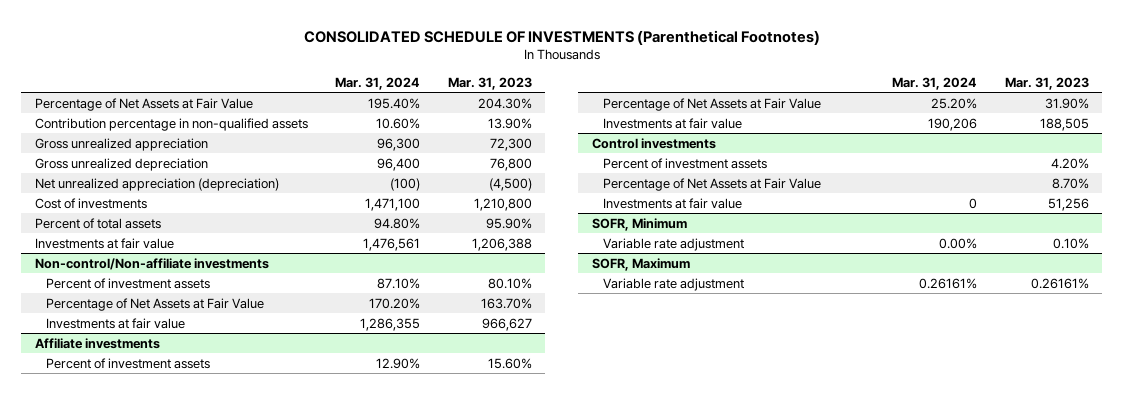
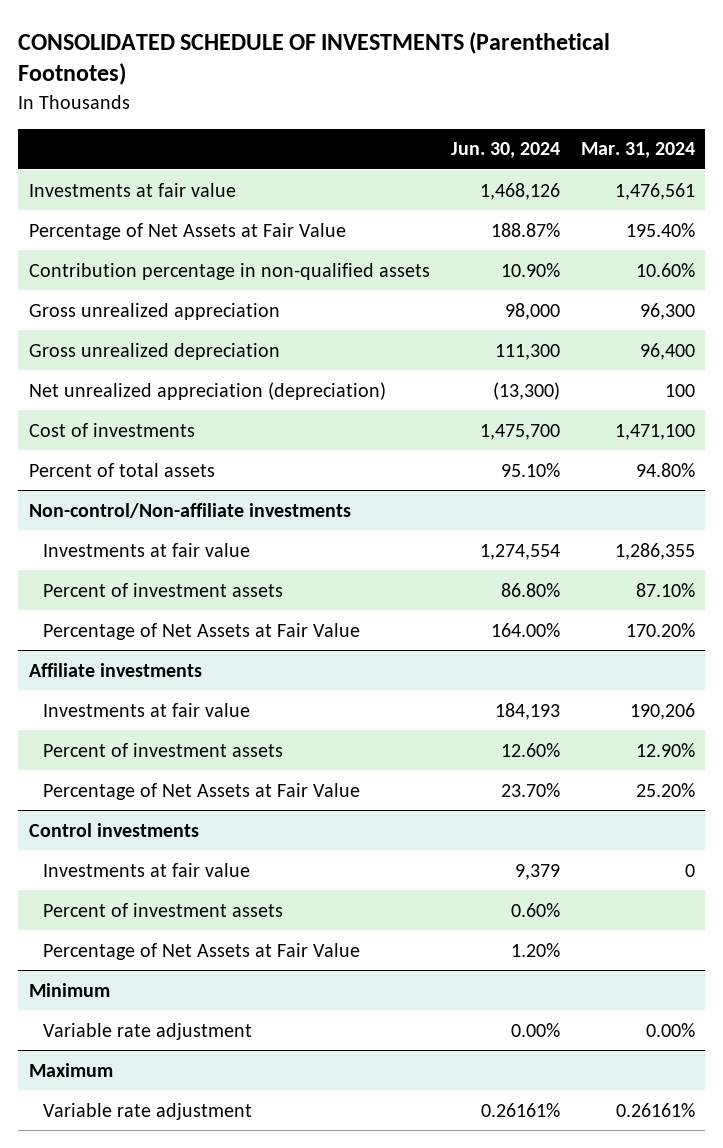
- | Mar. 31, 2024 | Mar. 31, 2023
+ | Jun. 30, 2024 | Mar. 31, 2024
moved up: Investments at fair value | 1,468,126 | 1,476,561
- Net unrealized appreciation (depreciation) | (100) | (4,500)
+ Net unrealized appreciation (depreciation) | (13,300) | 100
@ Non-control/Non-affiliate investments
moved up: Investments at fair value | 1,274,554 | 1,286,355
@ Affiliate investments
moved up: Investments at fair value | 184,193 | 190,206
@ Control investments
moved up: Investments at fair value | 9,379 | 0
- SOFR, Minimum
+ Minimum
- SOFR, Maximum
+ Maximum

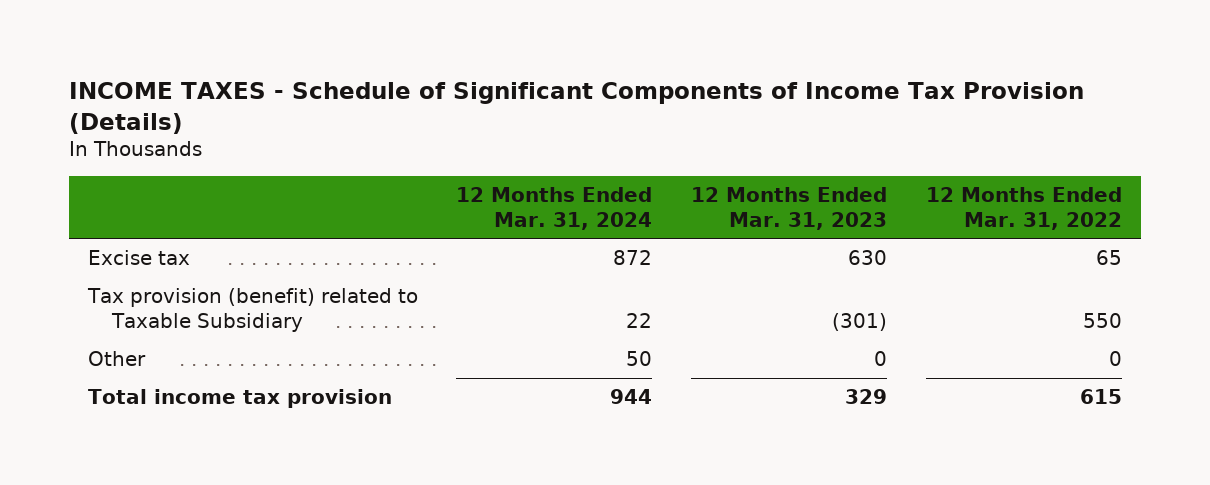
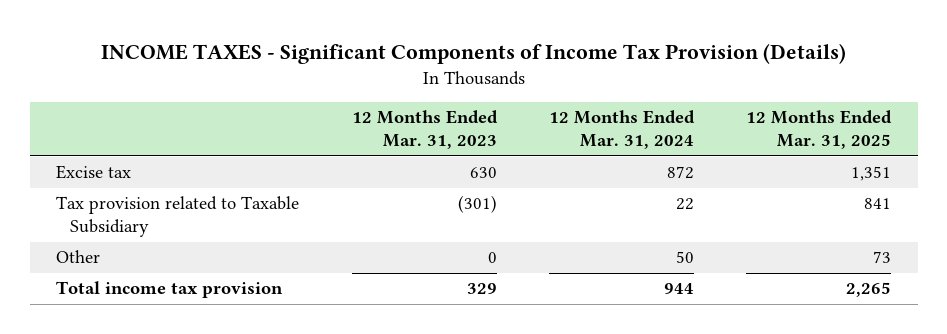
- INCOME TAXES - Schedule of Significant Components of Income Tax Provision (Details)
+ INCOME TAXES - Significant Components of Income Tax Provision (Details)
- | 12 Months Ended Mar. 31, 2024 | 12 Months Ended Mar. 31, 2023 | 12 Months Ended Mar. 31, 2022
+ | 12 Months Ended Mar. 31, 2023 | 12 Months Ended Mar. 31, 2024 | 12 Months Ended Mar. 31, 2025
- Tax provision (benefit) related to Taxable Subsidiary | 22 | (301) | 550
+ Tax provision related to Taxable Subsidiary | (301) | 22 | 841

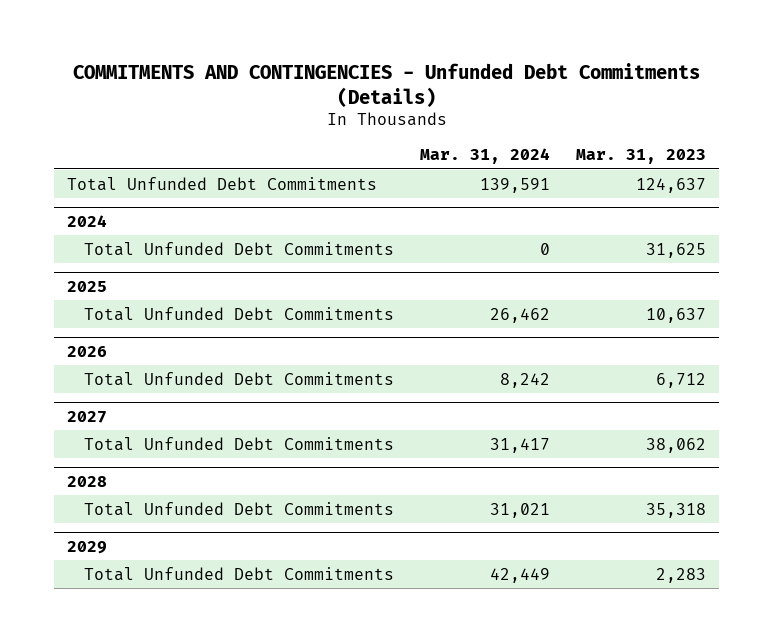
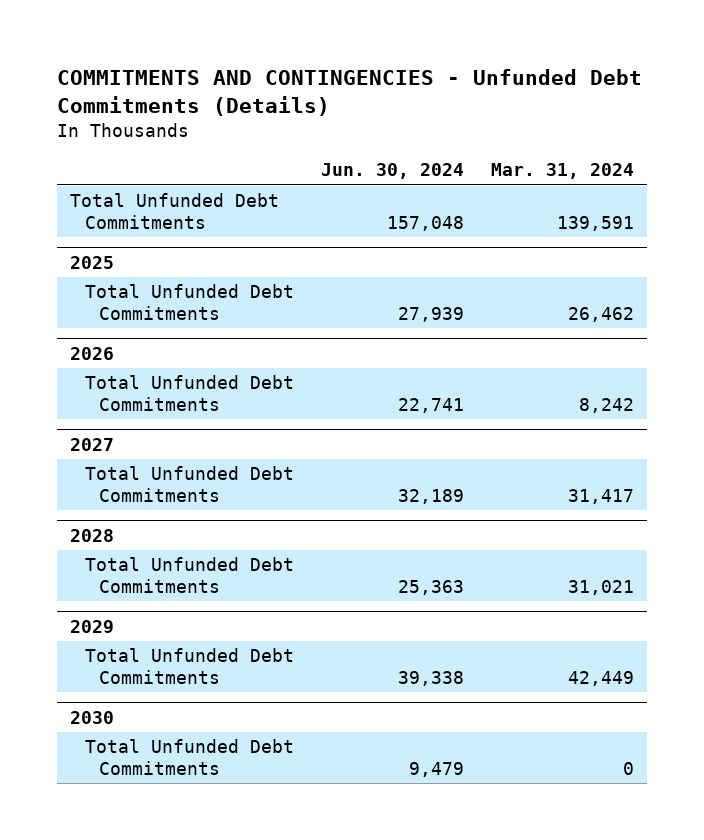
- | Mar. 31, 2024 | Mar. 31, 2023
+ | Jun. 30, 2024 | Mar. 31, 2024
- 2024
- Total Unfunded Debt Commitments | 0 | 31,625
+ 2030
+ Total Unfunded Debt Commitments | 9,479 | 0

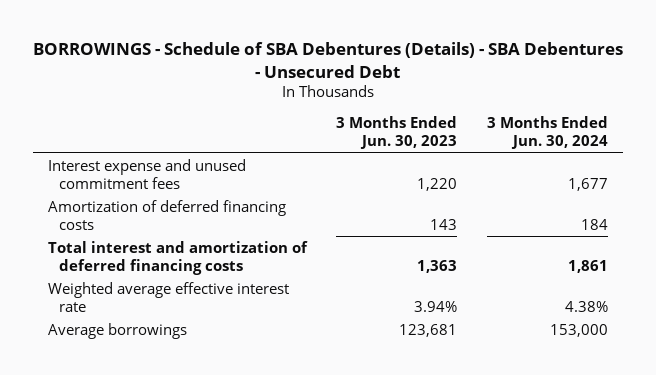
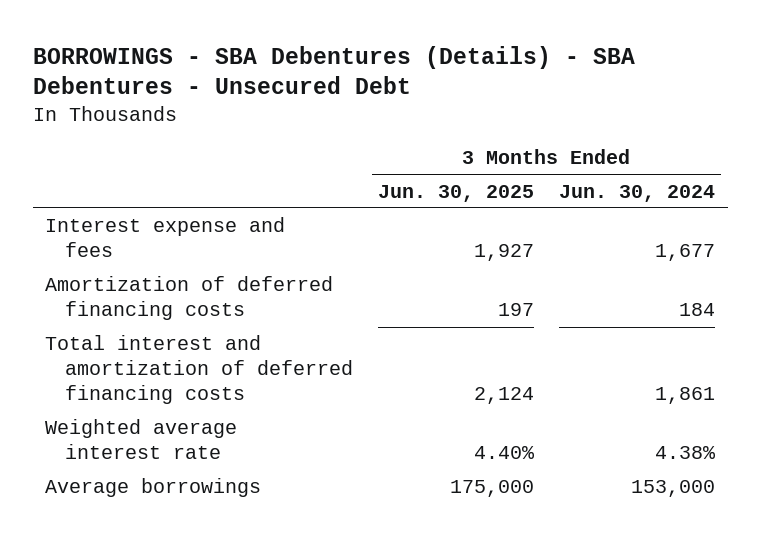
- BORROWINGS - Schedule of SBA Debentures (Details) - SBA Debentures - Unsecured Debt
+ BORROWINGS - SBA Debentures (Details) - SBA Debentures - Unsecured Debt
- | 3 Months Ended Jun. 30, 2023 | 3 Months Ended Jun. 30, 2024
+ | 3 Months Ended Jun. 30, 2025 | 3 Months Ended Jun. 30, 2024
- Interest expense and unused commitment fees | 1,220 | 1,677
+ Interest expense and fees | 1,927 | 1,677
- Weighted average effective interest rate | 3.94% | 4.38%
+ Weighted average interest rate | 4.40% | 4.38%

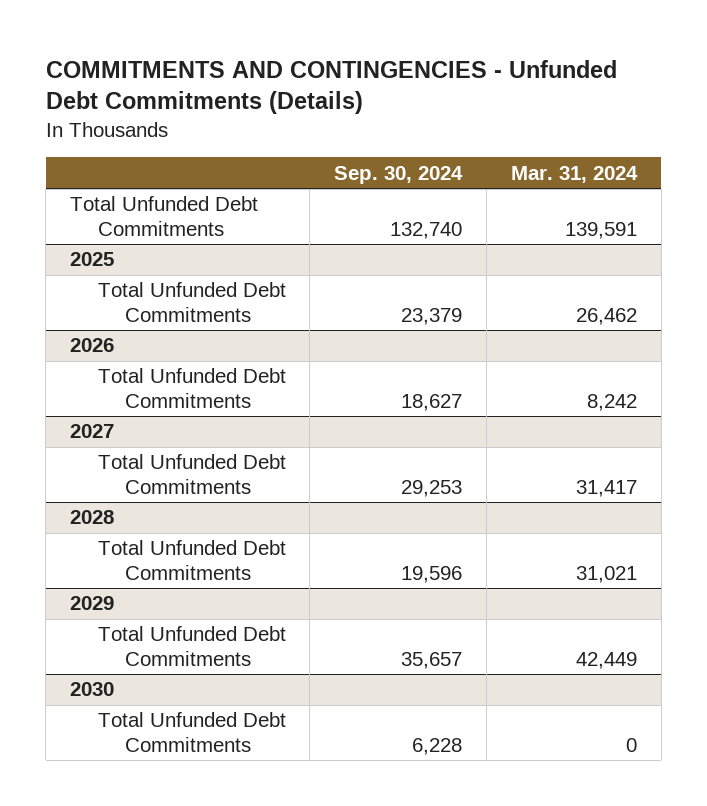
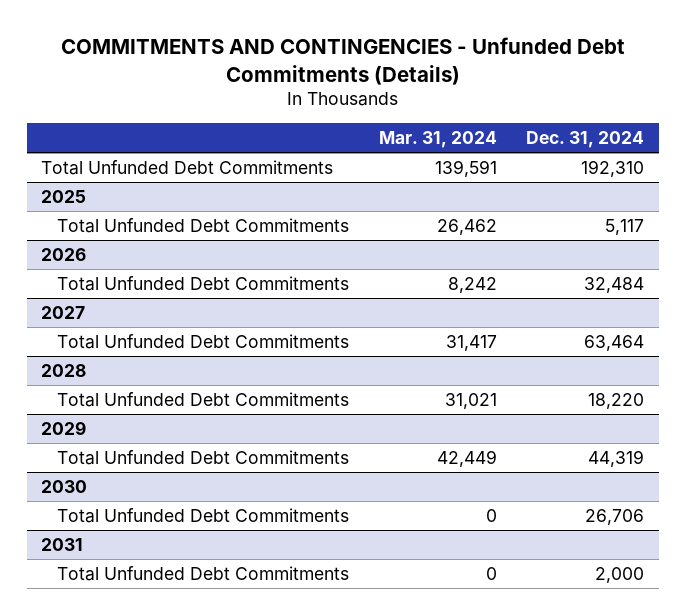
- | Sep. 30, 2024 | Mar. 31, 2024
+ | Mar. 31, 2024 | Dec. 31, 2024
+ 2031
+ Total Unfunded Debt Commitments | 0 | 2,000

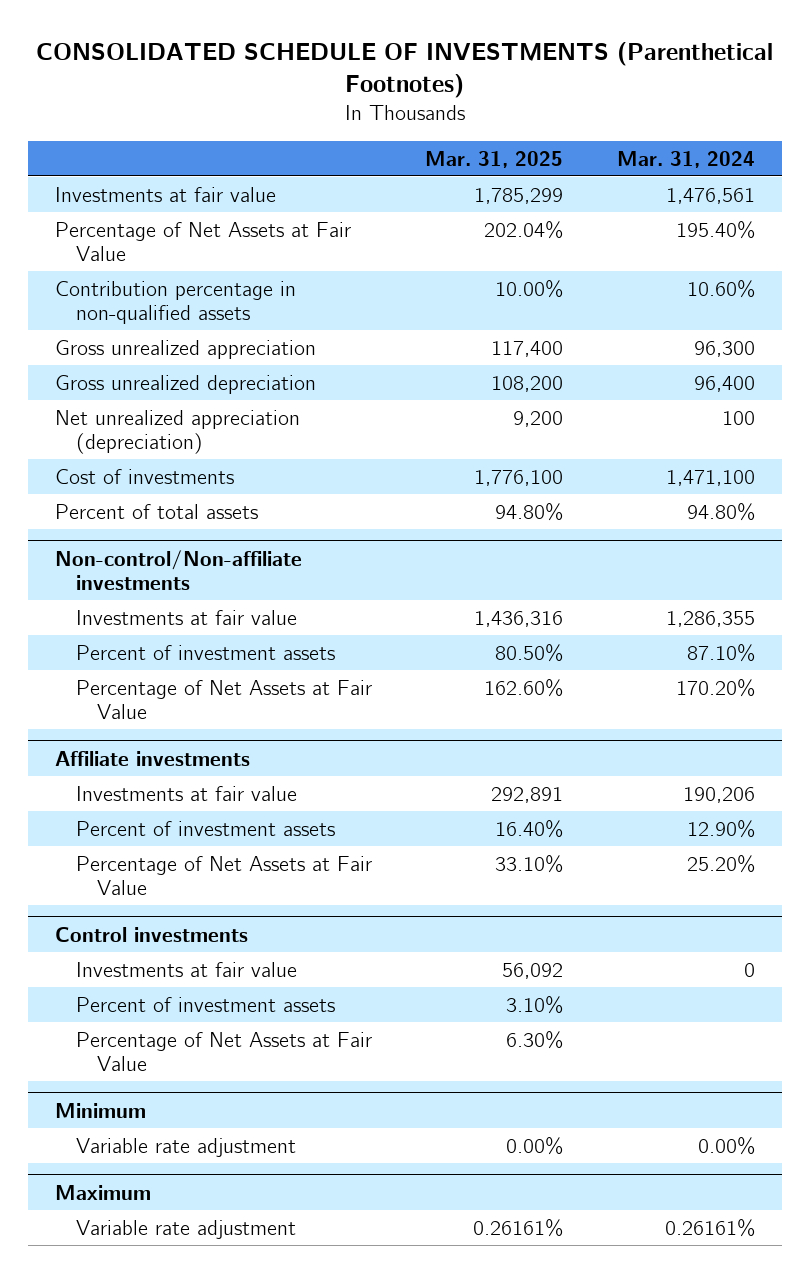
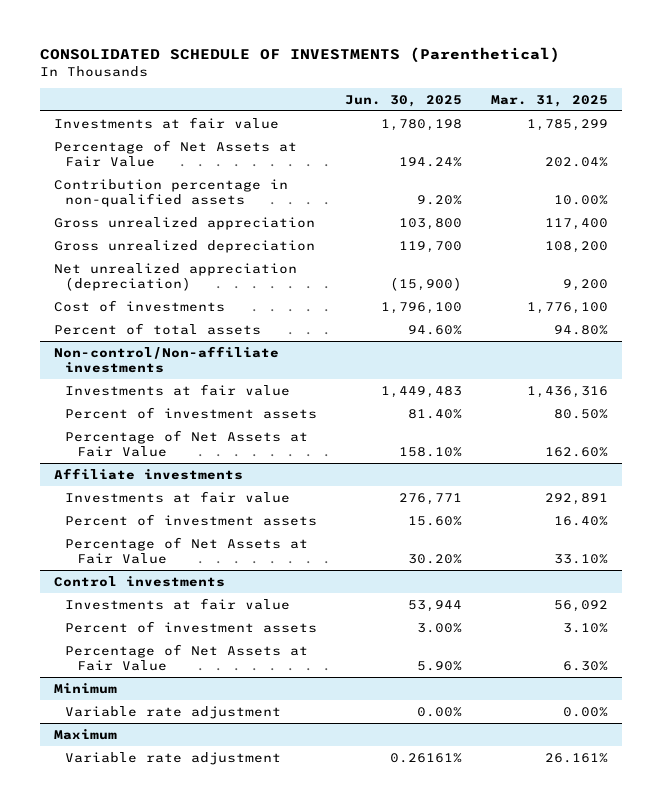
- CONSOLIDATED SCHEDULE OF INVESTMENTS (Parenthetical Footnotes)
+ CONSOLIDATED SCHEDULE OF INVESTMENTS (Parenthetical)
- | Mar. 31, 2025 | Mar. 31, 2024
+ | Jun. 30, 2025 | Mar. 31, 2025
@ Maximum
- Variable rate adjustment | 0.26161% | 0.26161%
+ Variable rate adjustment | 0.26161% | 26.161%

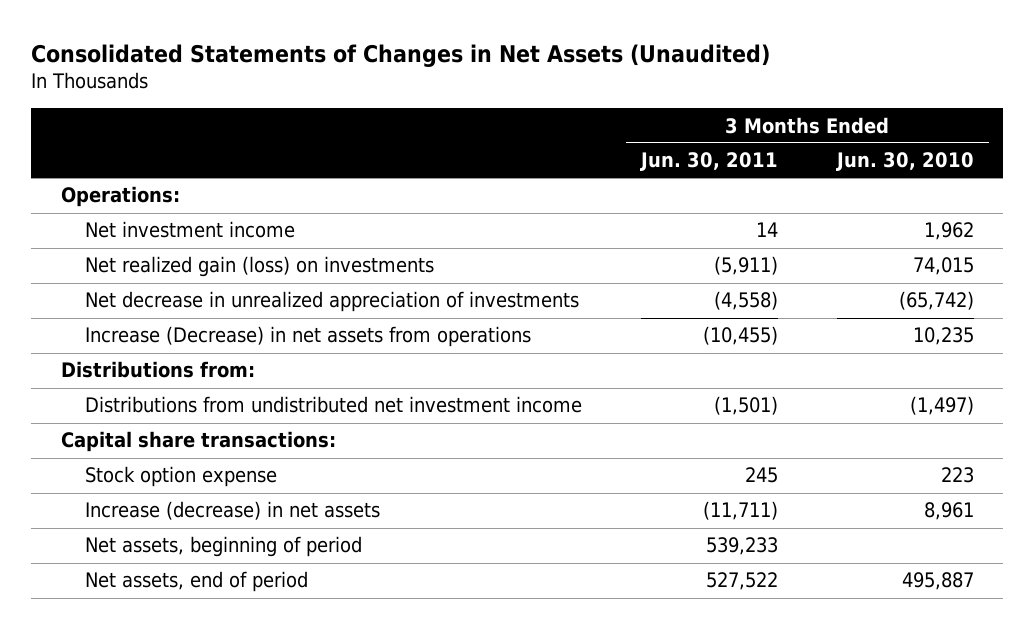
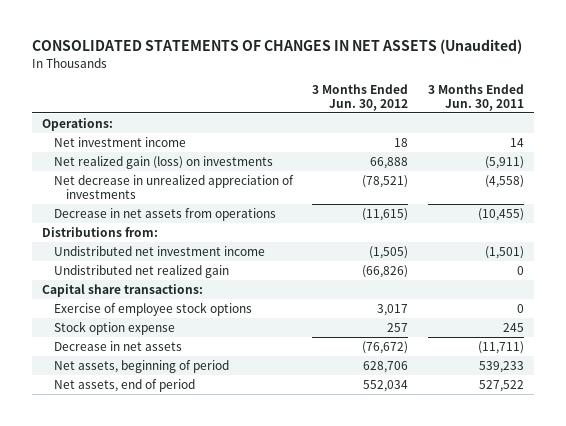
- Consolidated Statements of Changes in Net Assets (Unaudited)
+ CONSOLIDATED STATEMENTS OF CHANGES IN NET ASSETS (Unaudited)
- | 3 Months Ended Jun. 30, 2011 | 3 Months Ended Jun. 30, 2010
+ | 3 Months Ended Jun. 30, 2012 | 3 Months Ended Jun. 30, 2011
- Increase (Decrease) in net assets from operations | (10,455) | 10,235
+ Decrease in net assets from operations | (11,615) | (10,455)
- Distributions from undistributed net investment income | (1,501) | (1,497)
+ Undistributed net investment income | (1,505) | (1,501)
+ Undistributed net realized gain | (66,826) | 0
+ Exercise of employee stock options | 3,017 | 0
- Increase (decrease) in net assets | (11,711) | 8,961
+ Decrease in net assets | (76,672) | (11,711)

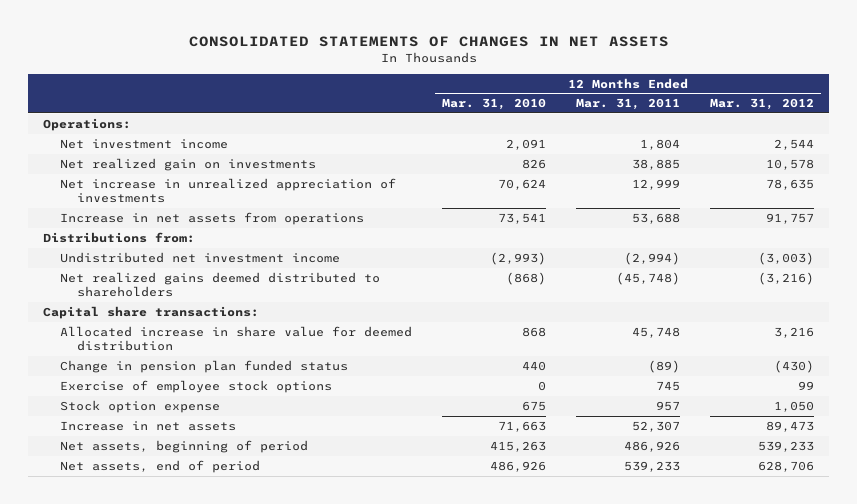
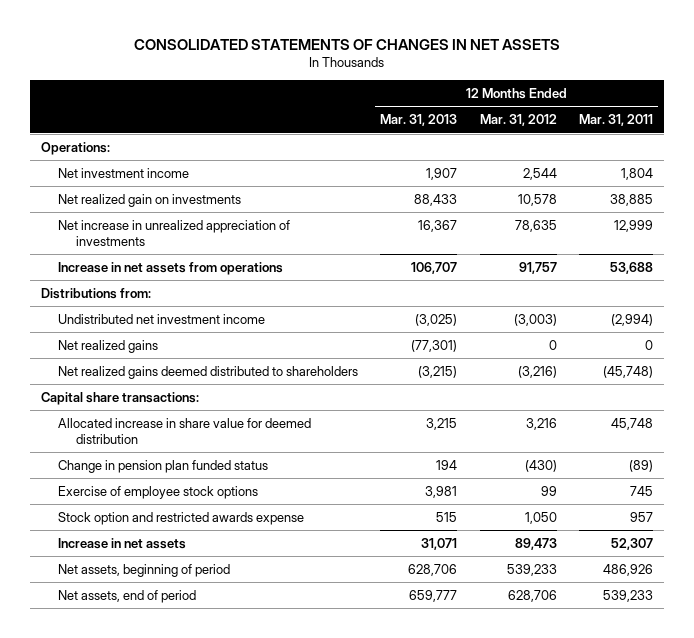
- | 12 Months Ended Mar. 31, 2010 | 12 Months Ended Mar. 31, 2011 | 12 Months Ended Mar. 31, 2012
+ | 12 Months Ended Mar. 31, 2013 | 12 Months Ended Mar. 31, 2012 | 12 Months Ended Mar. 31, 2011
+ Net realized gains | (77,301) | 0 | 0
- Stock option expense | 675 | 957 | 1,050
+ Stock option and restricted awards expense | 515 | 1,050 | 957

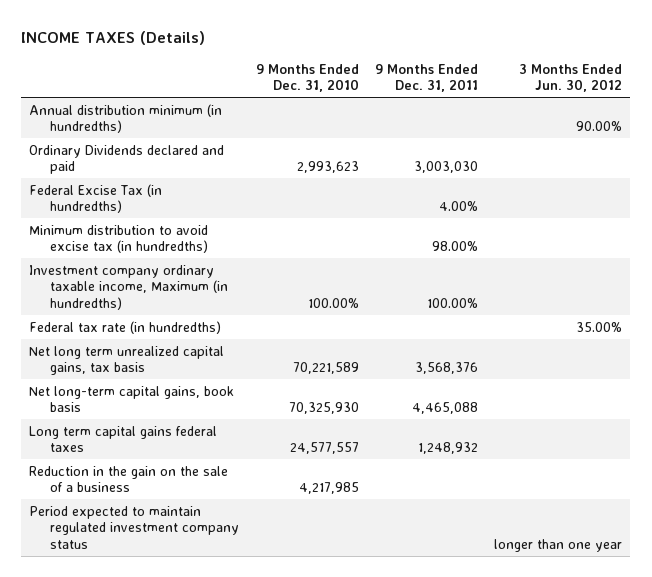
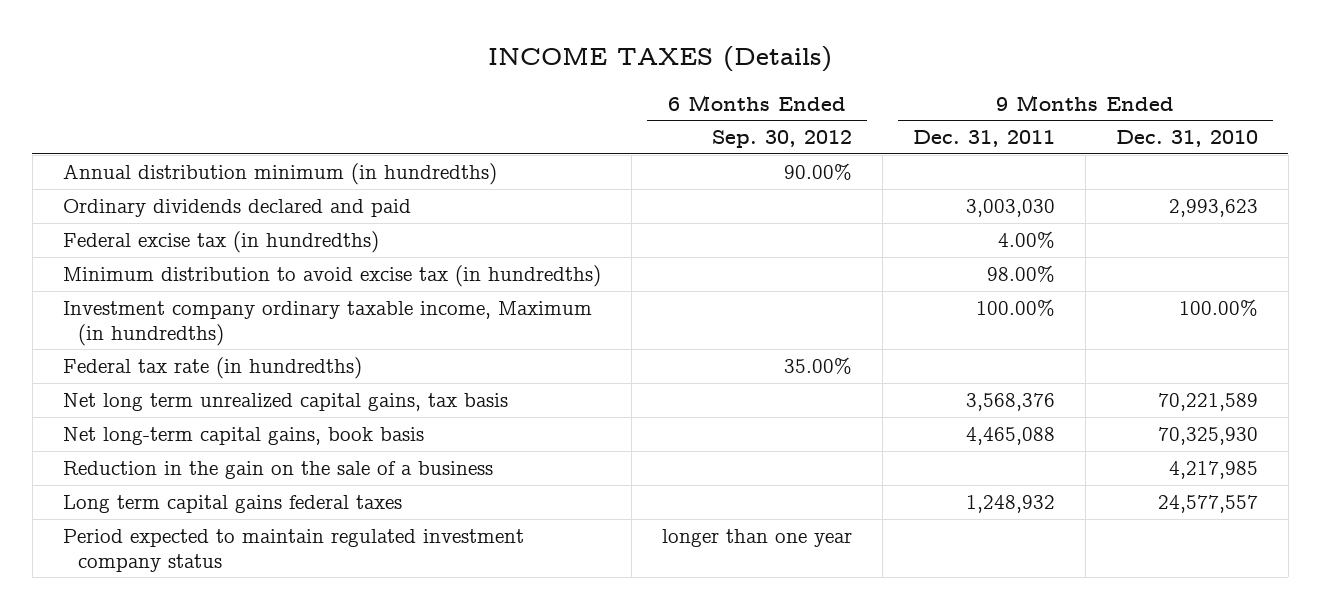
- | 9 Months Ended Dec. 31, 2010 | 9 Months Ended Dec. 31, 2011 | 3 Months Ended Jun. 30, 2012
+ | 6 Months Ended Sep. 30, 2012 | 9 Months Ended Dec. 31, 2011 | 9 Months Ended Dec. 31, 2010
- Ordinary Dividends declared and paid | 2,993,623 | 3,003,030 |
- Federal Excise Tax (in hundredths) | | 4.00% |
+ Ordinary dividends declared and paid | | 3,003,030 | 2,993,623
+ Federal excise tax (in hundredths) | | 4.00% |
moved down: Long term capital gains federal taxes | | 1,248,932 | 24,577,557

